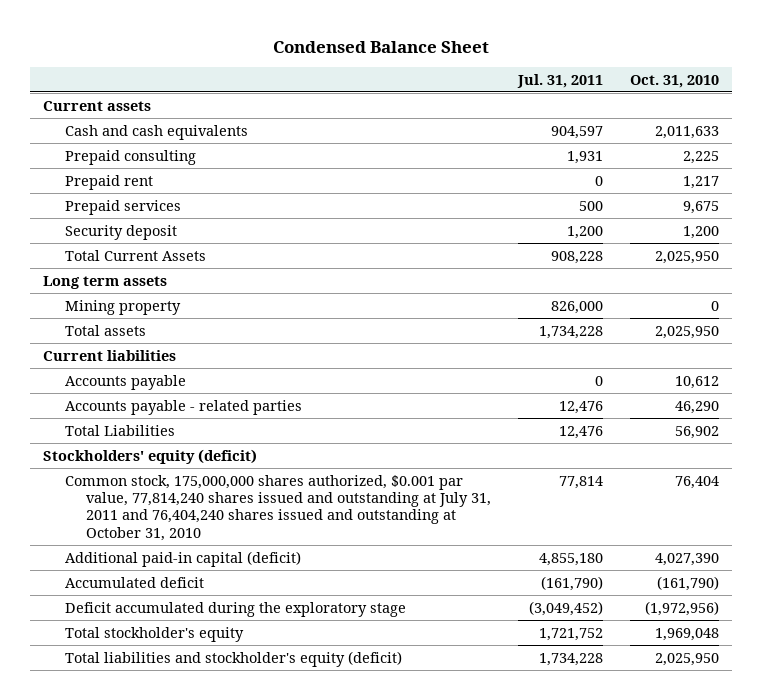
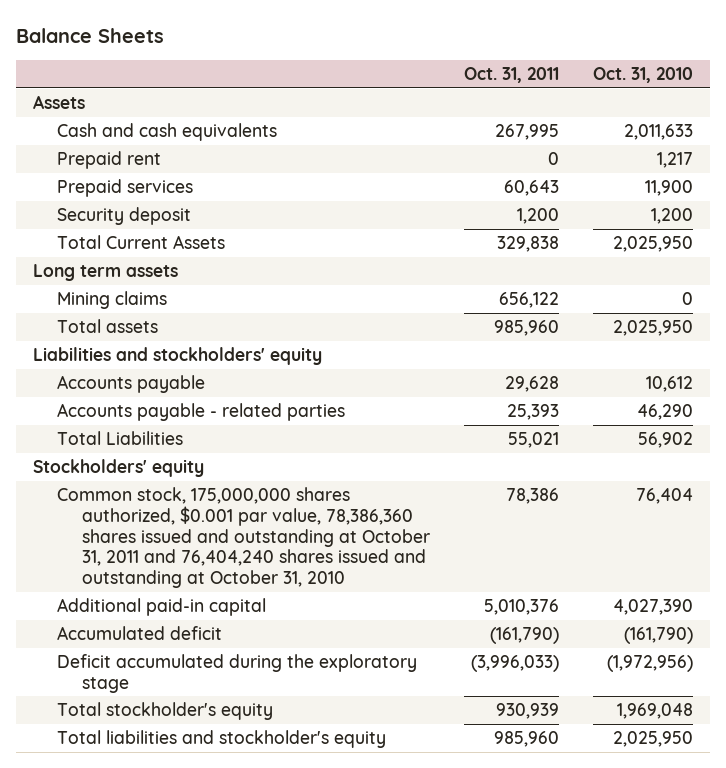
- Condensed Balance Sheet
+ Balance Sheets
- | Jul. 31, 2011 | Oct. 31, 2010
+ | Oct. 31, 2011 | Oct. 31, 2010
- Current assets
+ Assets
- Prepaid consulting | 1,931 | 2,225
- Prepaid services | 500 | 9,675
+ Prepaid services | 60,643 | 11,900
- Mining property | 826,000 | 0
+ Mining claims | 656,122 | 0
- Current liabilities
+ Liabilities and stockholders' equity
- Stockholders' equity (deficit)
- Common stock, 175,000,000 shares authorized, $0.001 par value, 77,814,240 shares issued and outstanding at July 31, 2011 and 76,404,240 shares issued and outstanding at October 31, 2010 | 77,814 | 76,404
- Additional paid-in capital (deficit) | 4,855,180 | 4,027,390
+ Stockholders' equity
+ Common stock, 175,000,000 shares authorized, $0.001 par value, 78,386,360 shares issued and outstanding at October 31, 2011 and 76,404,240 shares issued and outstanding at October 31, 2010 | 78,386 | 76,404
+ Additional paid-in capital | 5,010,376 | 4,027,390
- Total liabilities and stockholder's equity (deficit) | 1,734,228 | 2,025,950
+ Total liabilities and stockholder's equity | 985,960 | 2,025,950

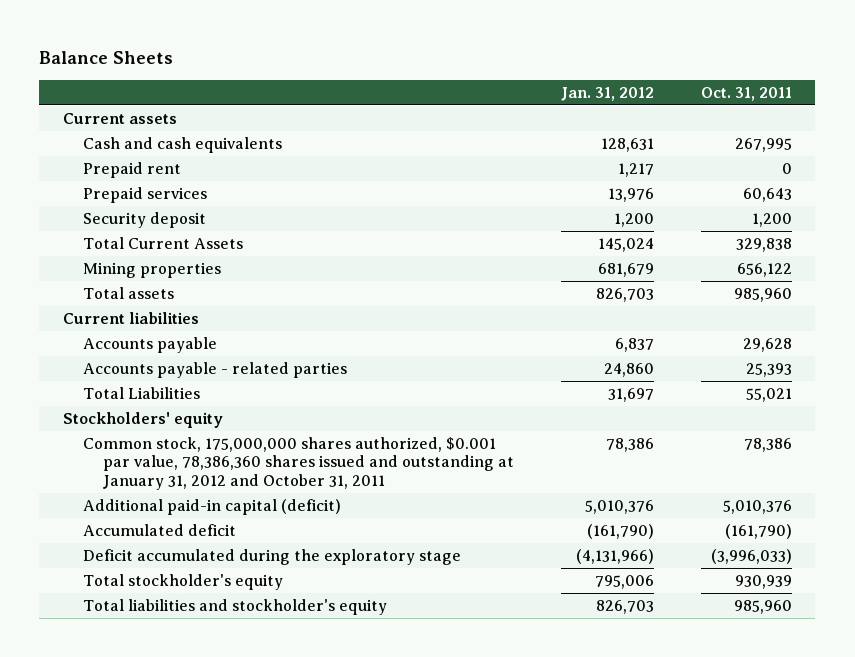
- | Oct. 31, 2011 | Oct. 31, 2010
+ | Jan. 31, 2012 | Oct. 31, 2011
- Assets
+ Current assets
- Long term assets
- Mining claims | 656,122 | 0
+ Mining properties | 681,679 | 656,122
- Liabilities and stockholders' equity
+ Current liabilities
- Common stock, 175,000,000 shares authorized, $0.001 par value, 78,386,360 shares issued and outstanding at October 31, 2011 and 76,404,240 shares issued and outstanding at October 31, 2010 | 78,386 | 76,404
- Additional paid-in capital | 5,010,376 | 4,027,390
+ Common stock, 175,000,000 shares authorized, $0.001 par value, 78,386,360 shares issued and outstanding at January 31, 2012 and October 31, 2011 | 78,386 | 78,386
+ Additional paid-in capital (deficit) | 5,010,376 | 5,010,376

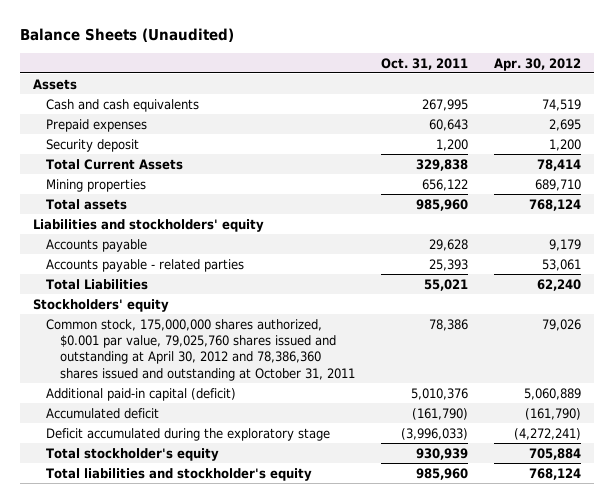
- Balance Sheets
+ Balance Sheets (Unaudited)
- | Jan. 31, 2012 | Oct. 31, 2011
+ | Oct. 31, 2011 | Apr. 30, 2012
- Current assets
+ Assets
- Prepaid rent | 1,217 | 0
- Prepaid services | 13,976 | 60,643
+ Prepaid expenses | 60,643 | 2,695
- Current liabilities
+ Liabilities and stockholders' equity
- Common stock, 175,000,000 shares authorized, $0.001 par value, 78,386,360 shares issued and outstanding at January 31, 2012 and October 31, 2011 | 78,386 | 78,386
+ Common stock, 175,000,000 shares authorized, $0.001 par value, 79,025,760 shares issued and outstanding at April 30, 2012 and 78,386,360 shares issued and outstanding at October 31, 2011 | 78,386 | 79,026

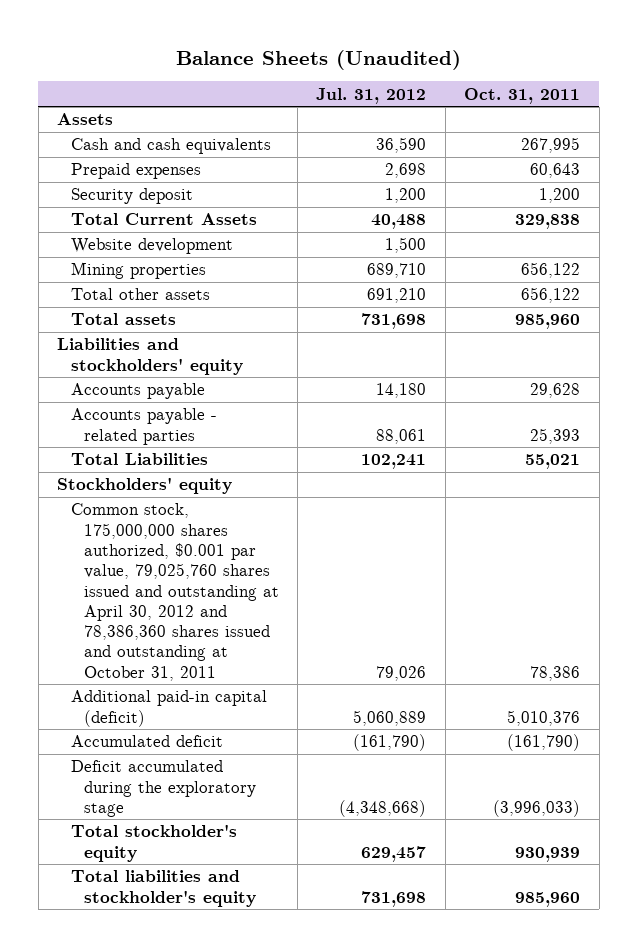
- | Oct. 31, 2011 | Apr. 30, 2012
+ | Jul. 31, 2012 | Oct. 31, 2011
+ Website development | 1,500 |
+ Total other assets | 691,210 | 656,122

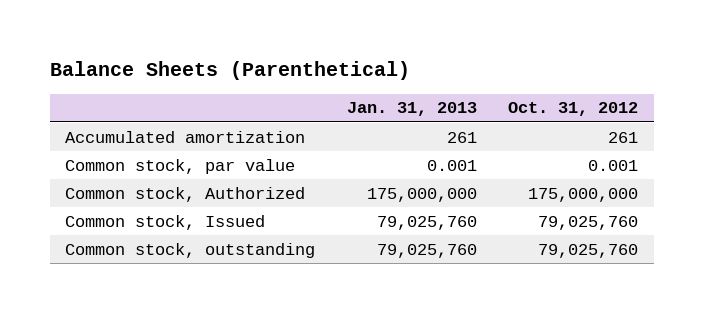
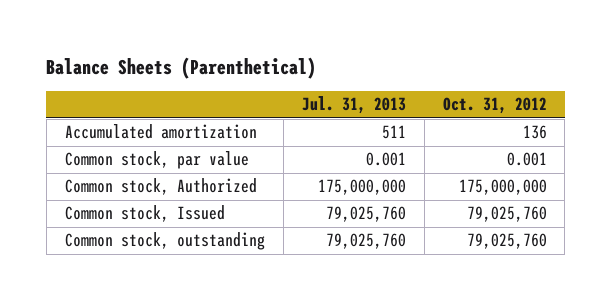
- | Jan. 31, 2013 | Oct. 31, 2012
+ | Jul. 31, 2013 | Oct. 31, 2012
- Accumulated amortization | 261 | 261
+ Accumulated amortization | 511 | 136

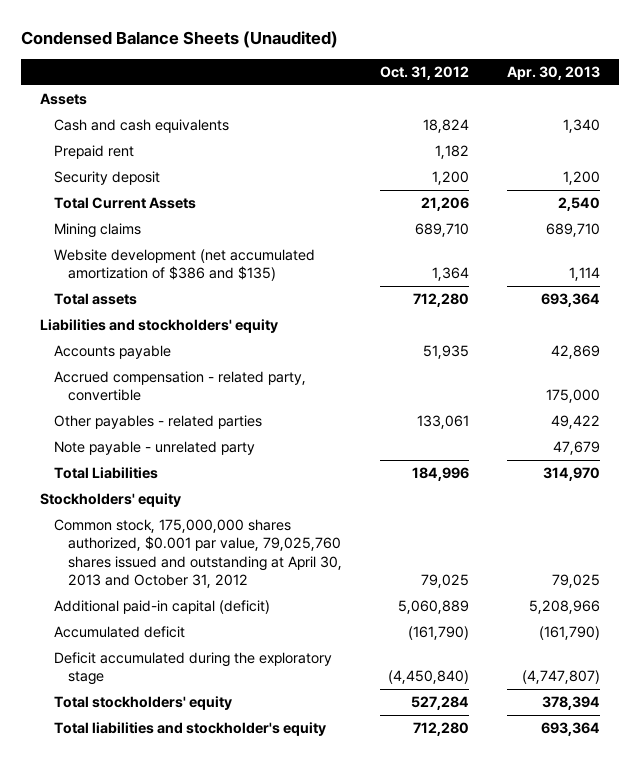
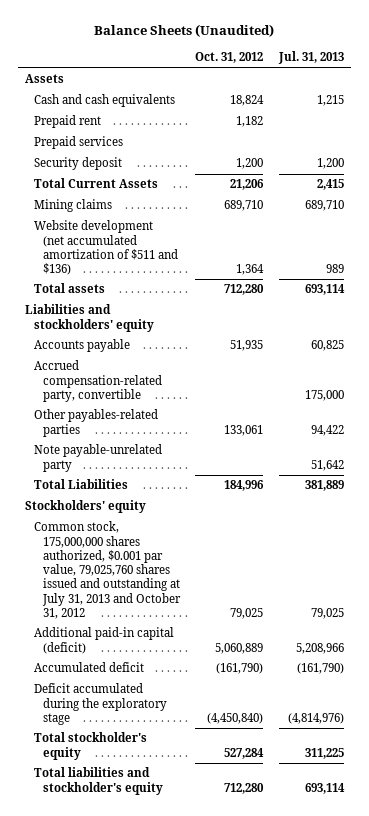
- Condensed Balance Sheets (Unaudited)
+ Balance Sheets (Unaudited)
- | Oct. 31, 2012 | Apr. 30, 2013
+ | Oct. 31, 2012 | Jul. 31, 2013
+ Prepaid services
- Website development (net accumulated amortization of $386 and $135) | 1,364 | 1,114
+ Website development (net accumulated amortization of $511 and $136) | 1,364 | 989
- Accrued compensation - related party, convertible | | 175,000
- Other payables - related parties | 133,061 | 49,422
- Note payable - unrelated party | | 47,679
+ Accrued compensation-related party, convertible | | 175,000
+ Other payables-related parties | 133,061 | 94,422
+ Note payable-unrelated party | | 51,642
- Common stock, 175,000,000 shares authorized, $0.001 par value, 79,025,760 shares issued and outstanding at April 30, 2013 and October 31, 2012 | 79,025 | 79,025
+ Common stock, 175,000,000 shares authorized, $0.001 par value, 79,025,760 shares issued and outstanding at July 31, 2013 and October 31, 2012 | 79,025 | 79,025
- Total stockholders' equity | 527,284 | 378,394
+ Total stockholder's equity | 527,284 | 311,225

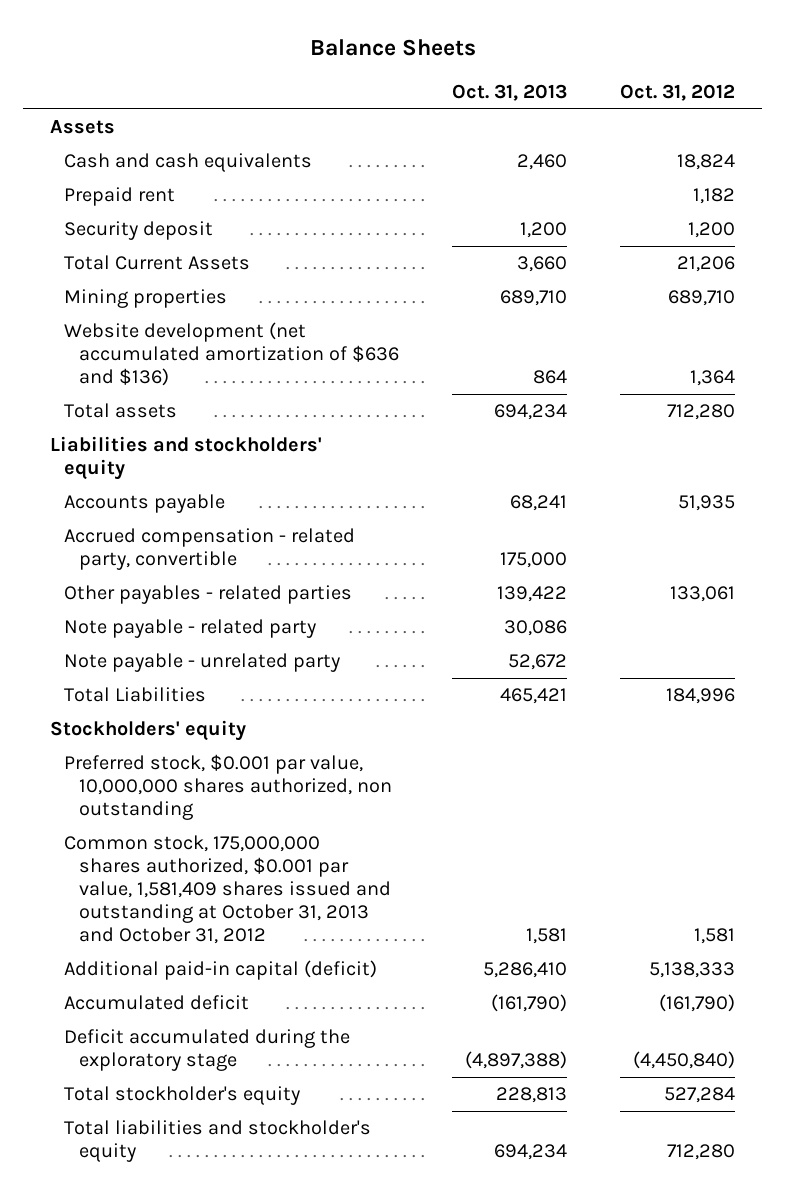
- Balance Sheets (Unaudited)
+ Balance Sheets
- | Oct. 31, 2012 | Jul. 31, 2013
+ | Oct. 31, 2013 | Oct. 31, 2012
- Prepaid services
- Mining claims | 689,710 | 689,710
- Website development (net accumulated amortization of $511 and $136) | 1,364 | 989
+ Mining properties | 689,710 | 689,710
+ Website development (net accumulated amortization of $636 and $136) | 864 | 1,364
- Accrued compensation-related party, convertible | | 175,000
- Other payables-related parties | 133,061 | 94,422
- Note payable-unrelated party | | 51,642
+ Accrued compensation - related party, convertible | 175,000 |
+ Other payables - related parties | 139,422 | 133,061
+ Note payable - related party | 30,086 |
+ Note payable - unrelated party | 52,672 |
- Common stock, 175,000,000 shares authorized, $0.001 par value, 79,025,760 shares issued and outstanding at July 31, 2013 and October 31, 2012 | 79,025 | 79,025
- Additional paid-in capital (deficit) | 5,060,889 | 5,208,966
+ Preferred stock, $0.001 par value, 10,000,000 shares authorized, non outstanding
+ Common stock, 175,000,000 shares authorized, $0.001 par value, 1,581,409 shares issued and outstanding at October 31, 2013 and October 31, 2012 | 1,581 | 1,581
+ Additional paid-in capital (deficit) | 5,286,410 | 5,138,333

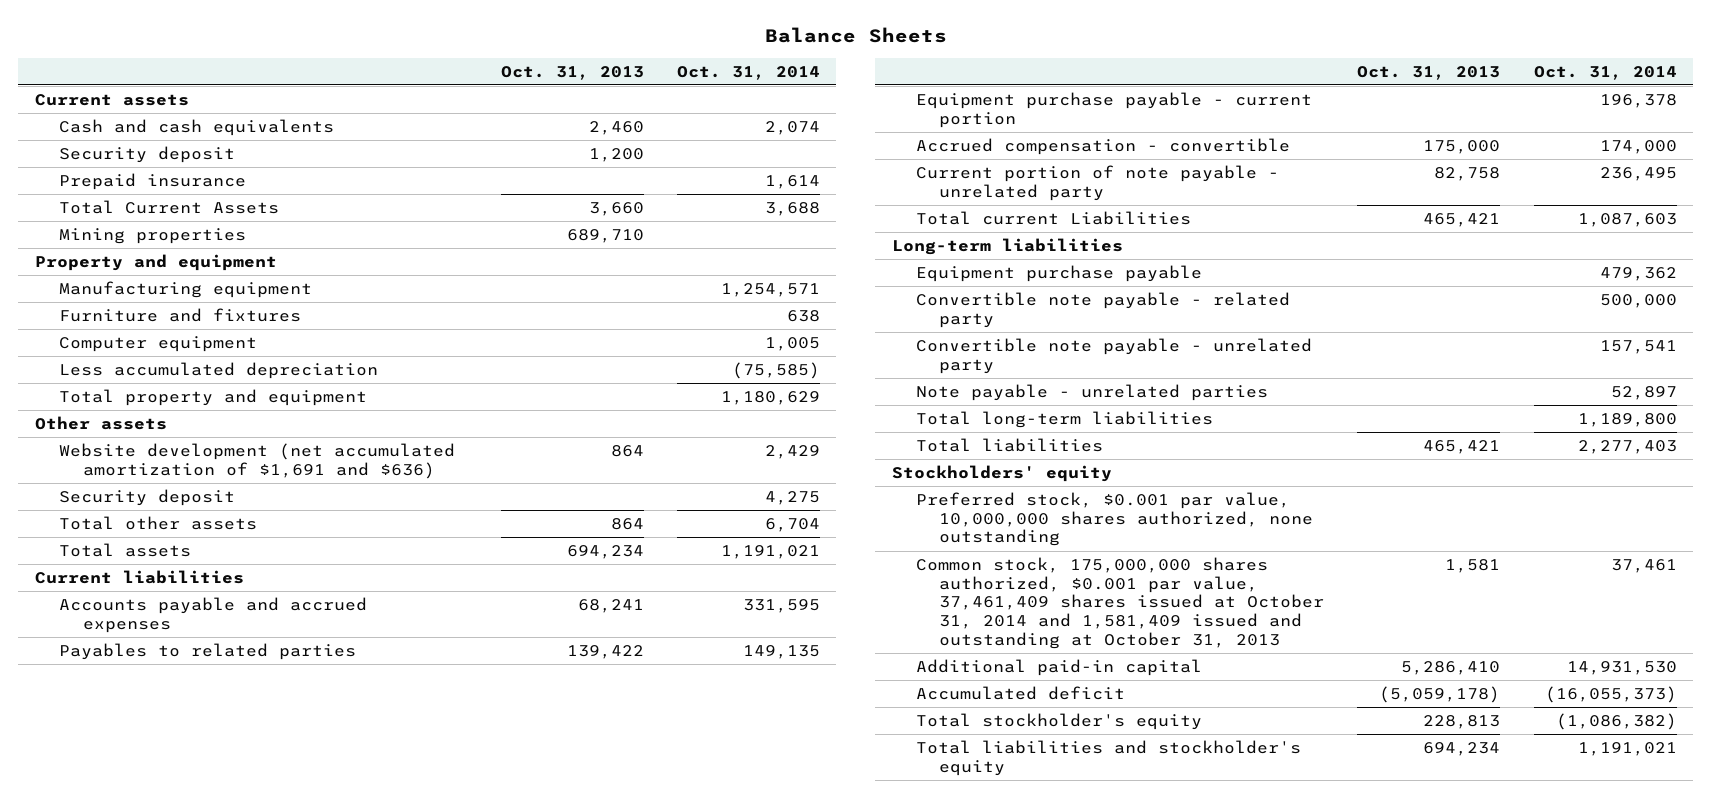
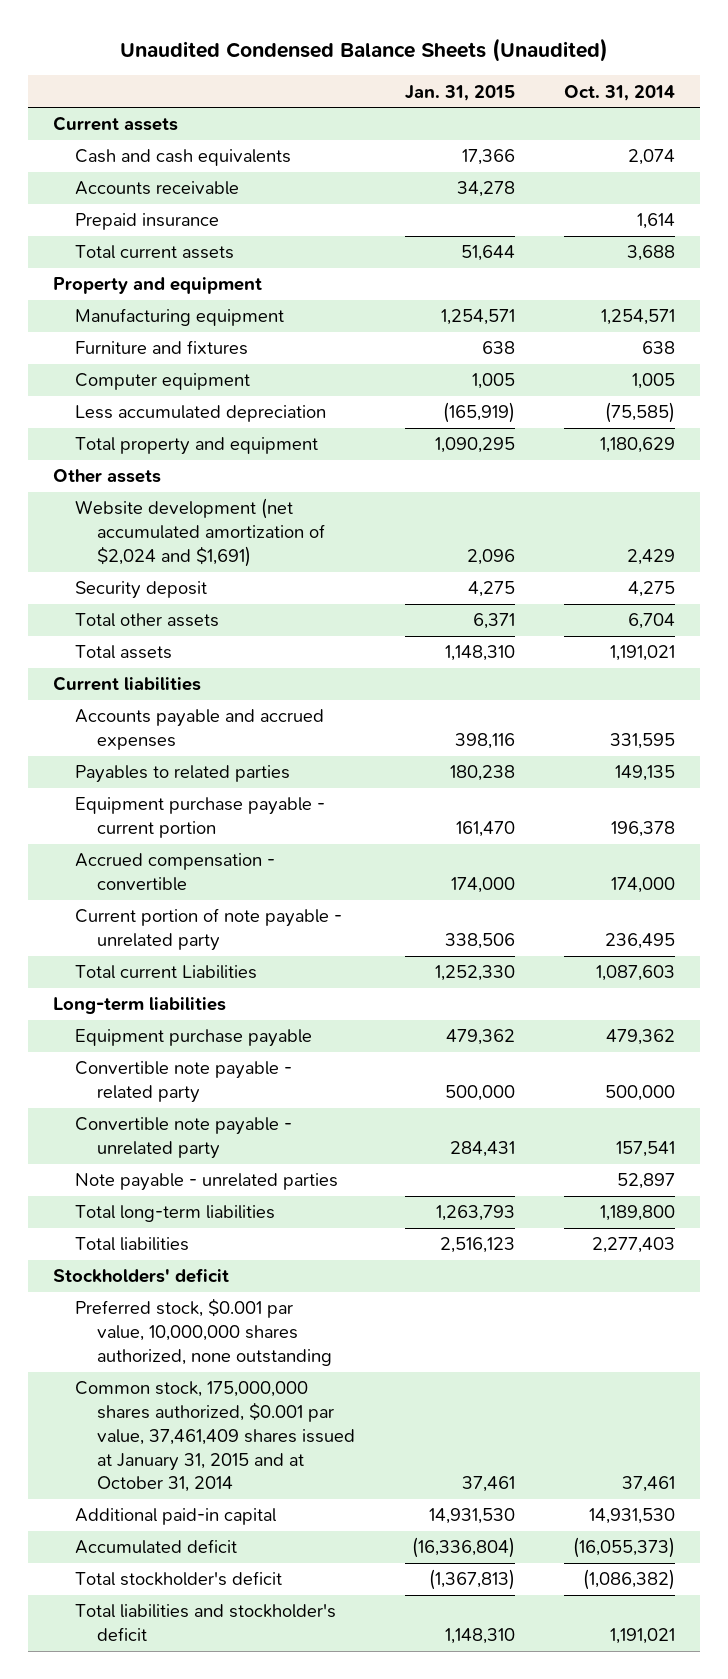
- Balance Sheets
+ Unaudited Condensed Balance Sheets (Unaudited)
- | Oct. 31, 2013 | Oct. 31, 2014
+ | Jan. 31, 2015 | Oct. 31, 2014
- Security deposit | 1,200 |
+ Accounts receivable | 34,278 |
- Total Current Assets | 3,660 | 3,688
- Mining properties | 689,710 |
+ Total current assets | 51,644 | 3,688
- Website development (net accumulated amortization of $1,691 and $636) | 864 | 2,429
+ Website development (net accumulated amortization of $2,024 and $1,691) | 2,096 | 2,429
- Stockholders' equity
+ Stockholders' deficit
- Common stock, 175,000,000 shares authorized, $0.001 par value, 37,461,409 shares issued at October 31, 2014 and 1,581,409 issued and outstanding at October 31, 2013 | 1,581 | 37,461
+ Common stock, 175,000,000 shares authorized, $0.001 par value, 37,461,409 shares issued at January 31, 2015 and at October 31, 2014 | 37,461 | 37,461
- Total stockholder's equity | 228,813 | (1,086,382)
- Total liabilities and stockholder's equity | 694,234 | 1,191,021
+ Total stockholder's deficit | (1,367,813) | (1,086,382)
+ Total liabilities and stockholder's deficit | 1,148,310 | 1,191,021

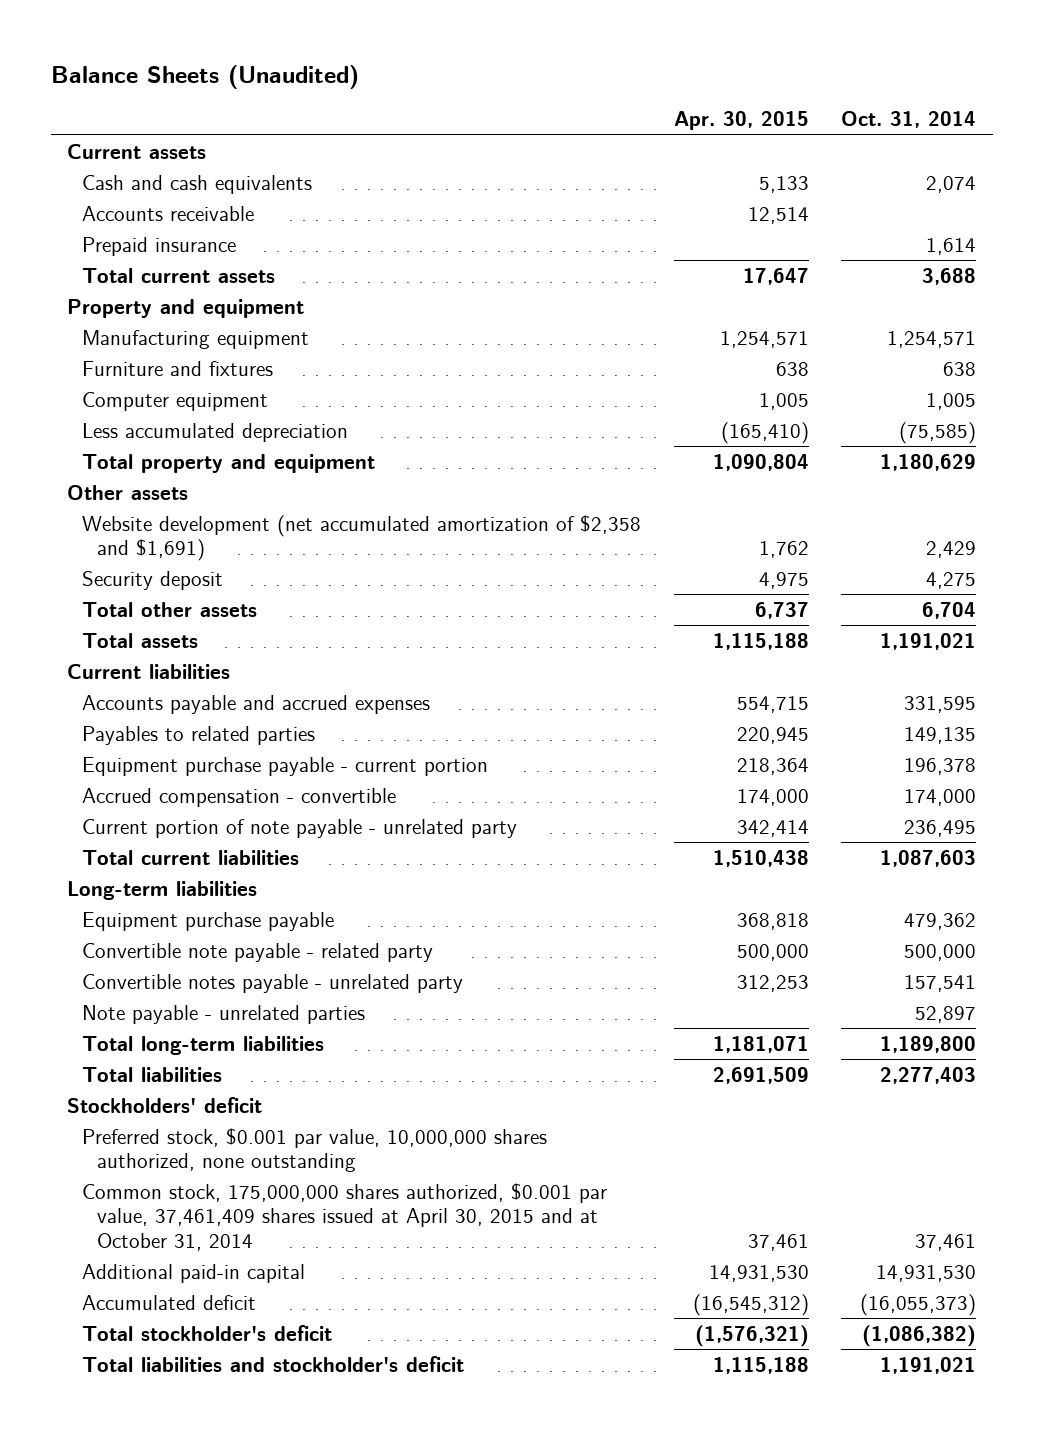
- Unaudited Condensed Balance Sheets (Unaudited)
+ Balance Sheets (Unaudited)
- | Jan. 31, 2015 | Oct. 31, 2014
+ | Apr. 30, 2015 | Oct. 31, 2014
- Website development (net accumulated amortization of $2,024 and $1,691) | 2,096 | 2,429
+ Website development (net accumulated amortization of $2,358 and $1,691) | 1,762 | 2,429
- Total current Liabilities | 1,252,330 | 1,087,603
+ Total current liabilities | 1,510,438 | 1,087,603
- Convertible note payable - unrelated party | 284,431 | 157,541
+ Convertible notes payable - unrelated party | 312,253 | 157,541
- Common stock, 175,000,000 shares authorized, $0.001 par value, 37,461,409 shares issued at January 31, 2015 and at October 31, 2014 | 37,461 | 37,461
+ Common stock, 175,000,000 shares authorized, $0.001 par value, 37,461,409 shares issued at April 30, 2015 and at October 31, 2014 | 37,461 | 37,461

